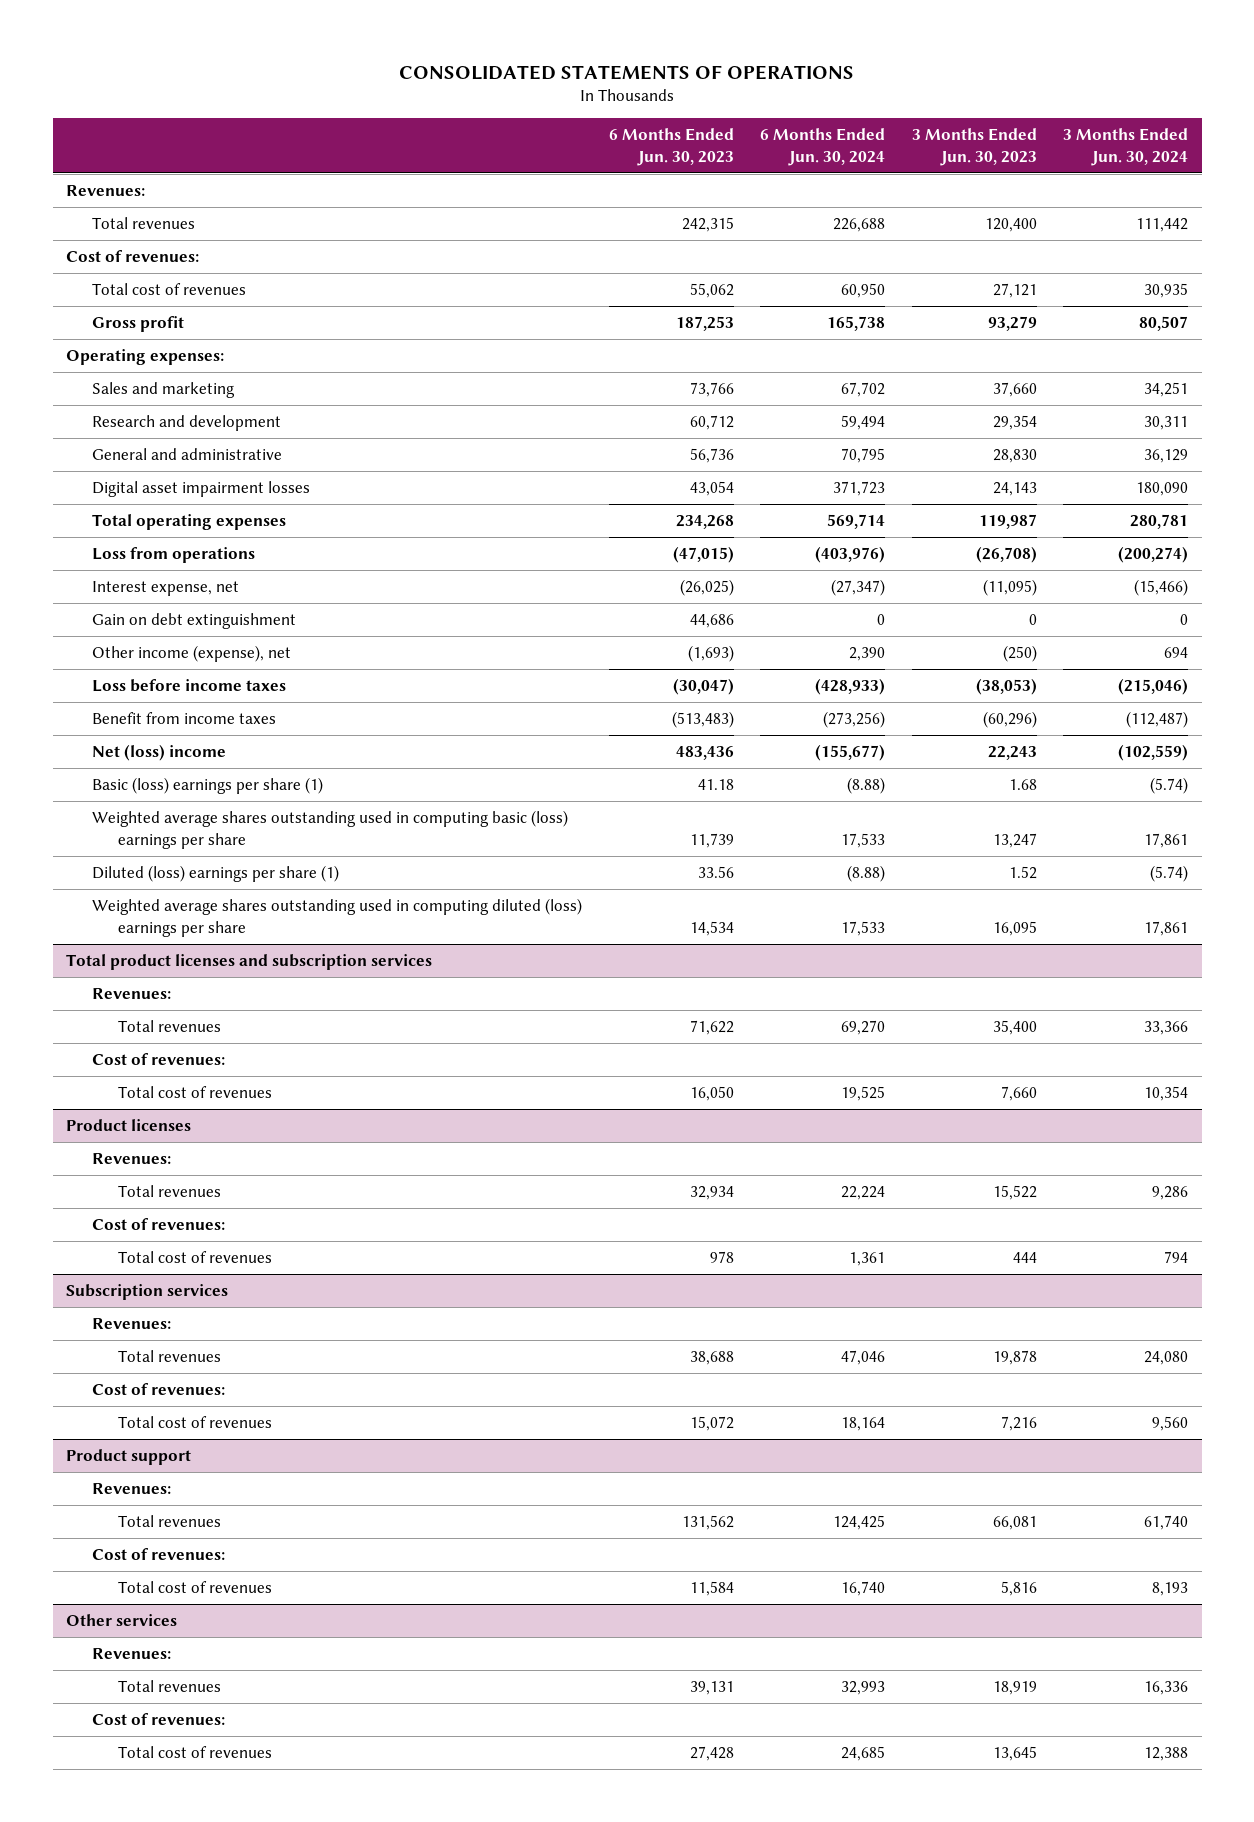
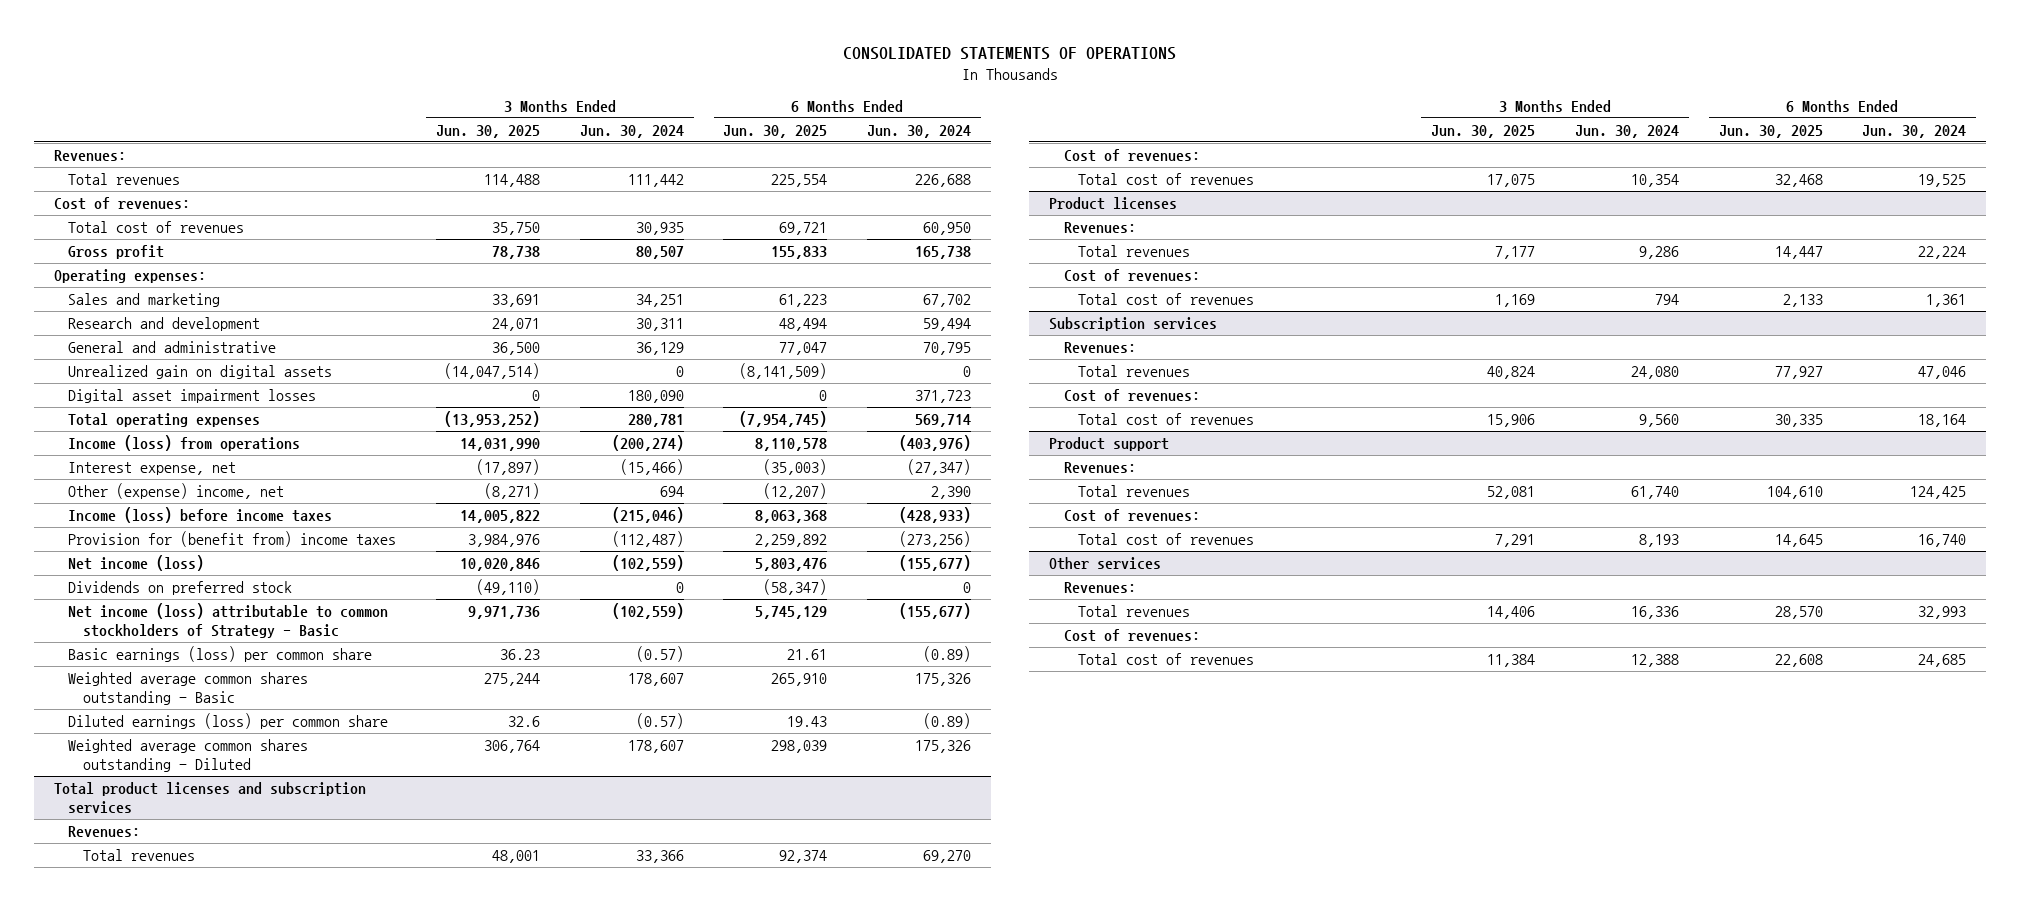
- | 6 Months Ended Jun. 30, 2023 | 6 Months Ended Jun. 30, 2024 | 3 Months Ended Jun. 30, 2023 | 3 Months Ended Jun. 30, 2024
+ | 3 Months Ended Jun. 30, 2025 | 3 Months Ended Jun. 30, 2024 | 6 Months Ended Jun. 30, 2025 | 6 Months Ended Jun. 30, 2024
+ Unrealized gain on digital assets | (14,047,514) | 0 | (8,141,509) | 0
- Loss from operations | (47,015) | (403,976) | (26,708) | (200,274)
+ Income (loss) from operations | 14,031,990 | (200,274) | 8,110,578 | (403,976)
- Gain on debt extinguishment | 44,686 | 0 | 0 | 0
- Other income (expense), net | (1,693) | 2,390 | (250) | 694
- Loss before income taxes | (30,047) | (428,933) | (38,053) | (215,046)
- Benefit from income taxes | (513,483) | (273,256) | (60,296) | (112,487)
- Net (loss) income | 483,436 | (155,677) | 22,243 | (102,559)
- Basic (loss) earnings per share (1) | 41.18 | (8.88) | 1.68 | (5.74)
- Weighted average shares outstanding used in computing basic (loss) earnings per share | 11,739 | 17,533 | 13,247 | 17,861
- Diluted (loss) earnings per share (1) | 33.56 | (8.88) | 1.52 | (5.74)
- Weighted average shares outstanding used in computing diluted (loss) earnings per share | 14,534 | 17,533 | 16,095 | 17,861
+ Other (expense) income, net | (8,271) | 694 | (12,207) | 2,390
+ Income (loss) before income taxes | 14,005,822 | (215,046) | 8,063,368 | (428,933)
+ Provision for (benefit from) income taxes | 3,984,976 | (112,487) | 2,259,892 | (273,256)
+ Net income (loss) | 10,020,846 | (102,559) | 5,803,476 | (155,677)
+ Dividends on preferred stock | (49,110) | 0 | (58,347) | 0
+ Net income (loss) attributable to common stockholders of Strategy - Basic | 9,971,736 | (102,559) | 5,745,129 | (155,677)
+ Basic earnings (loss) per common share | 36.23 | (0.57) | 21.61 | (0.89)
+ Weighted average common shares outstanding - Basic | 275,244 | 178,607 | 265,910 | 175,326
+ Diluted earnings (loss) per common share | 32.6 | (0.57) | 19.43 | (0.89)
+ Weighted average common shares outstanding - Diluted | 306,764 | 178,607 | 298,039 | 175,326

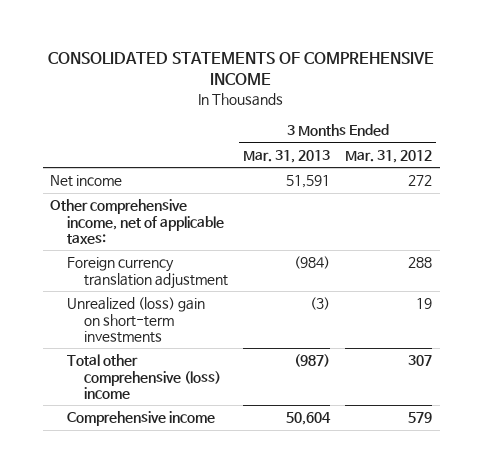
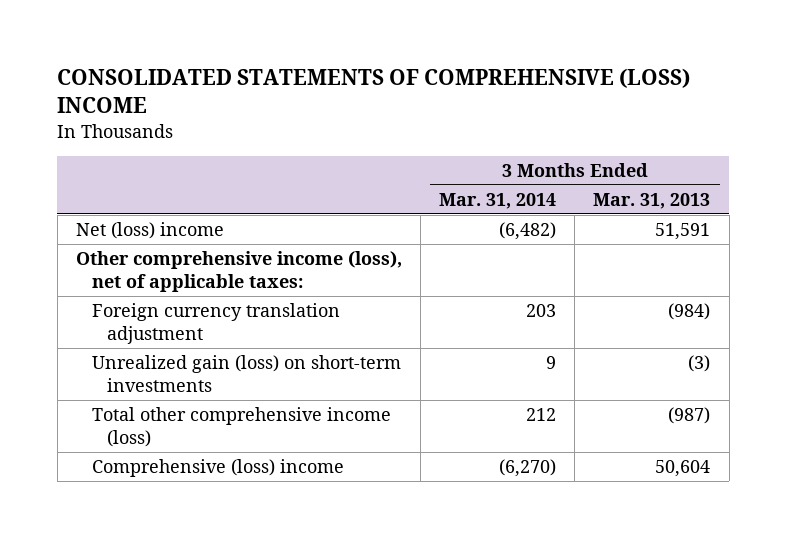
- CONSOLIDATED STATEMENTS OF COMPREHENSIVE INCOME
+ CONSOLIDATED STATEMENTS OF COMPREHENSIVE (LOSS) INCOME
- | 3 Months Ended Mar. 31, 2013 | 3 Months Ended Mar. 31, 2012
+ | 3 Months Ended Mar. 31, 2014 | 3 Months Ended Mar. 31, 2013
- Net income | 51,591 | 272
- Other comprehensive income, net of applicable taxes:
+ Net (loss) income | (6,482) | 51,591
+ Other comprehensive income (loss), net of applicable taxes:
- Unrealized (loss) gain on short-term investments | (3) | 19
- Total other comprehensive (loss) income | (987) | 307
- Comprehensive income | 50,604 | 579
+ Unrealized gain (loss) on short-term investments | 9 | (3)
+ Total other comprehensive income (loss) | 212 | (987)
+ Comprehensive (loss) income | (6,270) | 50,604

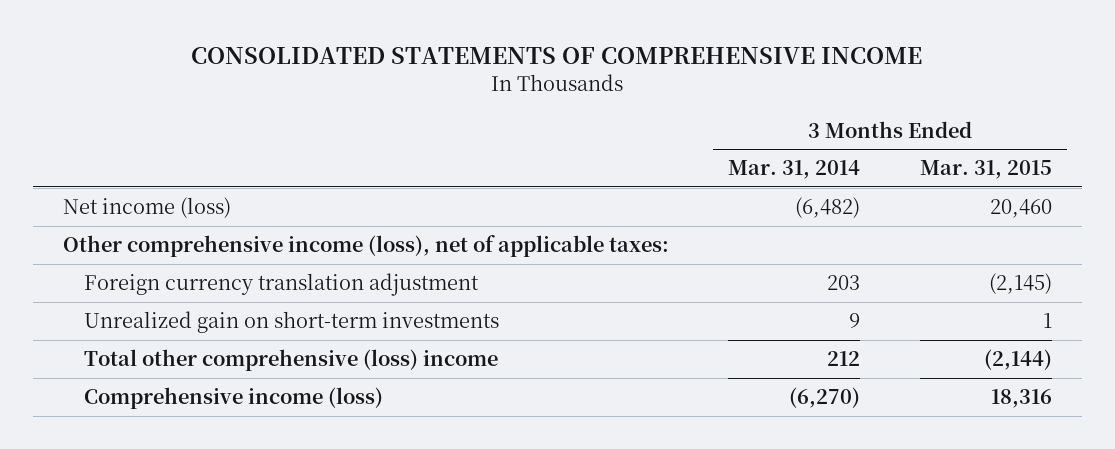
- CONSOLIDATED STATEMENTS OF COMPREHENSIVE (LOSS) INCOME
+ CONSOLIDATED STATEMENTS OF COMPREHENSIVE INCOME
- | 3 Months Ended Mar. 31, 2014 | 3 Months Ended Mar. 31, 2013
+ | 3 Months Ended Mar. 31, 2014 | 3 Months Ended Mar. 31, 2015
- Net (loss) income | (6,482) | 51,591
+ Net income (loss) | (6,482) | 20,460
- Unrealized gain (loss) on short-term investments | 9 | (3)
- Total other comprehensive income (loss) | 212 | (987)
- Comprehensive (loss) income | (6,270) | 50,604
+ Unrealized gain on short-term investments | 9 | 1
+ Total other comprehensive (loss) income | 212 | (2,144)
+ Comprehensive income (loss) | (6,270) | 18,316

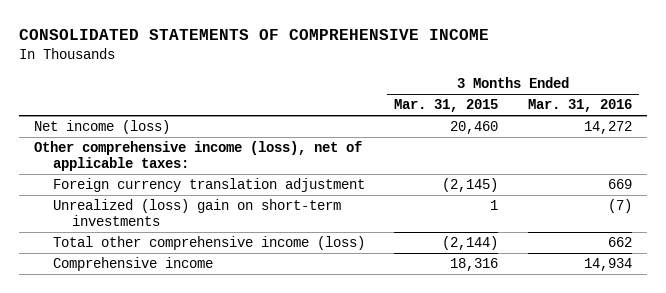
- | 3 Months Ended Mar. 31, 2014 | 3 Months Ended Mar. 31, 2015
+ | 3 Months Ended Mar. 31, 2015 | 3 Months Ended Mar. 31, 2016
- Unrealized gain on short-term investments | 9 | 1
- Total other comprehensive (loss) income | 212 | (2,144)
- Comprehensive income (loss) | (6,270) | 18,316
+ Unrealized (loss) gain on short-term investments | 1 | (7)
+ Total other comprehensive income (loss) | (2,144) | 662
+ Comprehensive income | 18,316 | 14,934

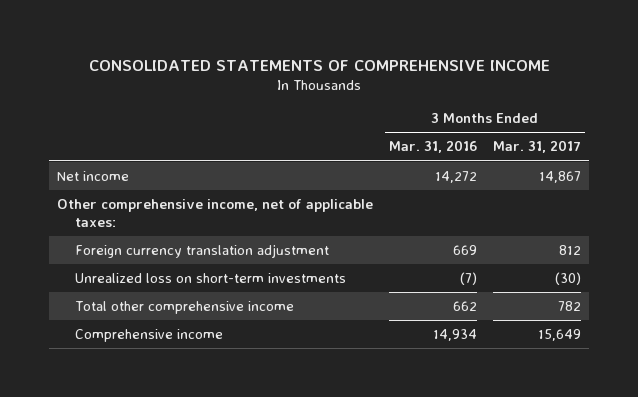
- | 3 Months Ended Mar. 31, 2015 | 3 Months Ended Mar. 31, 2016
+ | 3 Months Ended Mar. 31, 2016 | 3 Months Ended Mar. 31, 2017
- Net income (loss) | 20,460 | 14,272
- Other comprehensive income (loss), net of applicable taxes:
+ Net income | 14,272 | 14,867
+ Other comprehensive income, net of applicable taxes:
- Unrealized (loss) gain on short-term investments | 1 | (7)
- Total other comprehensive income (loss) | (2,144) | 662
+ Unrealized loss on short-term investments | (7) | (30)
+ Total other comprehensive income | 662 | 782

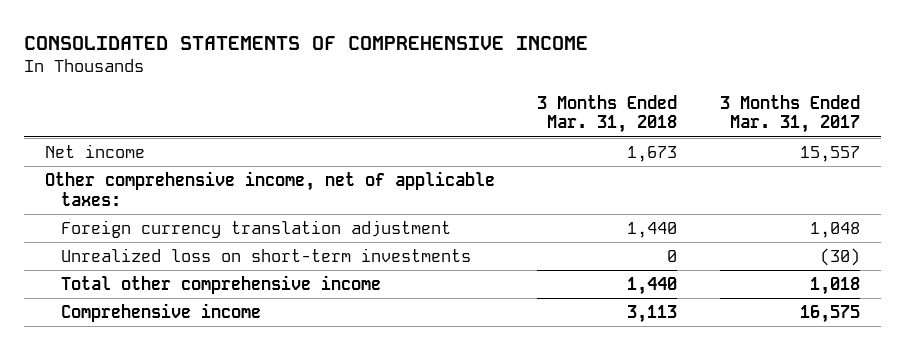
- | 3 Months Ended Mar. 31, 2016 | 3 Months Ended Mar. 31, 2017
+ | 3 Months Ended Mar. 31, 2018 | 3 Months Ended Mar. 31, 2017
- Net income | 14,272 | 14,867
+ Net income | 1,673 | 15,557
- Foreign currency translation adjustment | 669 | 812
+ Foreign currency translation adjustment | 1,440 | 1,048
- Total other comprehensive income | 662 | 782
- Comprehensive income | 14,934 | 15,649
+ Total other comprehensive income | 1,440 | 1,018
+ Comprehensive income | 3,113 | 16,575

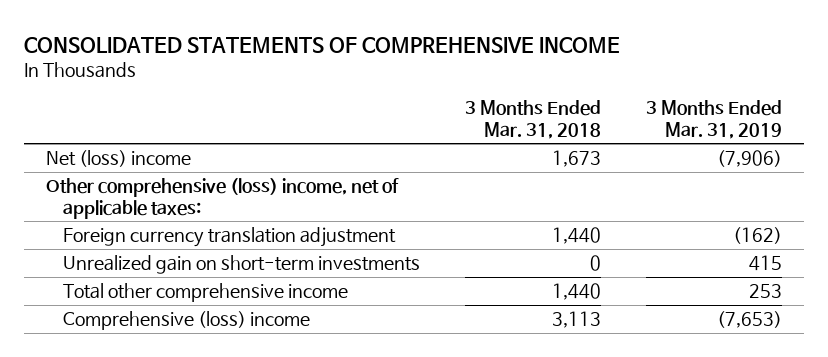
- | 3 Months Ended Mar. 31, 2018 | 3 Months Ended Mar. 31, 2017
+ | 3 Months Ended Mar. 31, 2018 | 3 Months Ended Mar. 31, 2019
- Net income | 1,673 | 15,557
- Other comprehensive income, net of applicable taxes:
+ Net (loss) income | 1,673 | (7,906)
+ Other comprehensive (loss) income, net of applicable taxes:
- Unrealized loss on short-term investments | 0 | (30)
+ Unrealized gain on short-term investments | 0 | 415
- Comprehensive income | 3,113 | 16,575
+ Comprehensive (loss) income | 3,113 | (7,653)

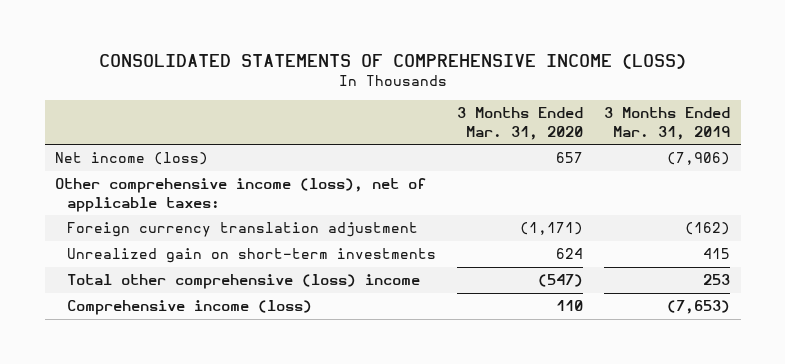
- CONSOLIDATED STATEMENTS OF COMPREHENSIVE INCOME
+ CONSOLIDATED STATEMENTS OF COMPREHENSIVE INCOME (LOSS)
- | 3 Months Ended Mar. 31, 2018 | 3 Months Ended Mar. 31, 2019
+ | 3 Months Ended Mar. 31, 2020 | 3 Months Ended Mar. 31, 2019
- Net (loss) income | 1,673 | (7,906)
- Other comprehensive (loss) income, net of applicable taxes:
+ Net income (loss) | 657 | (7,906)
+ Other comprehensive income (loss), net of applicable taxes:
- Total other comprehensive income | 1,440 | 253
- Comprehensive (loss) income | 3,113 | (7,653)
+ Total other comprehensive (loss) income | (547) | 253
+ Comprehensive income (loss) | 110 | (7,653)

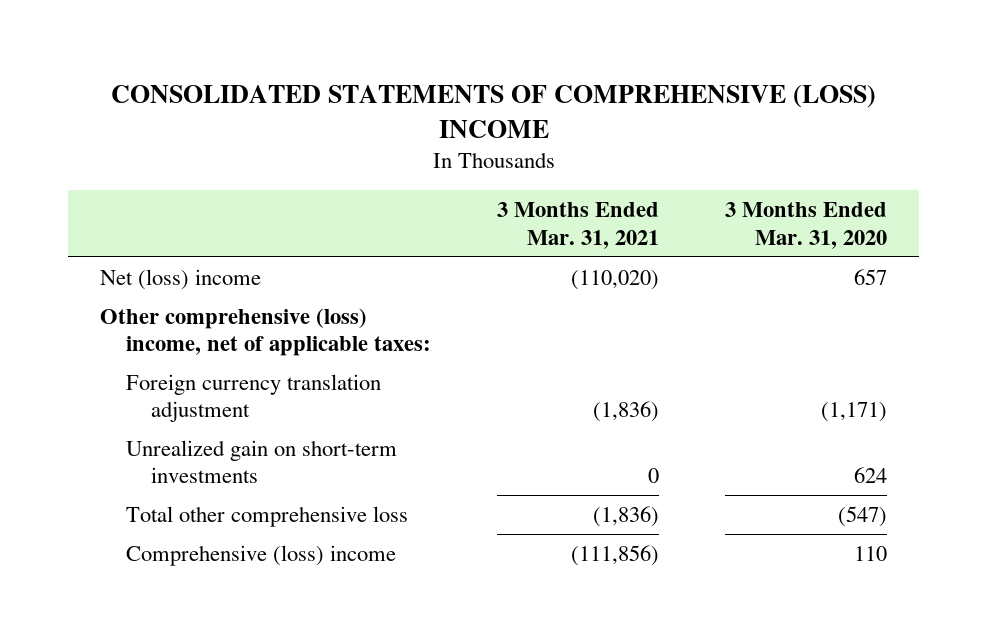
- CONSOLIDATED STATEMENTS OF COMPREHENSIVE INCOME (LOSS)
+ CONSOLIDATED STATEMENTS OF COMPREHENSIVE (LOSS) INCOME
- | 3 Months Ended Mar. 31, 2020 | 3 Months Ended Mar. 31, 2019
+ | 3 Months Ended Mar. 31, 2021 | 3 Months Ended Mar. 31, 2020
- Net income (loss) | 657 | (7,906)
- Other comprehensive income (loss), net of applicable taxes:
+ Net (loss) income | (110,020) | 657
+ Other comprehensive (loss) income, net of applicable taxes:
- Total other comprehensive (loss) income | (547) | 253
- Comprehensive income (loss) | 110 | (7,653)
+ Total other comprehensive loss | (1,836) | (547)
+ Comprehensive (loss) income | (111,856) | 110

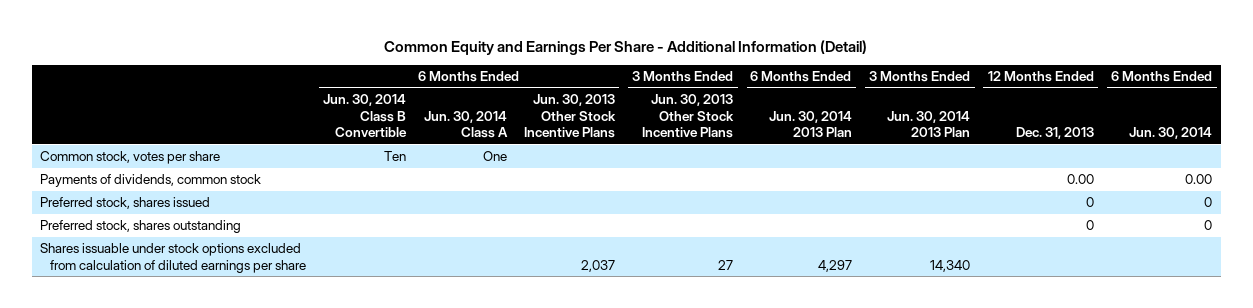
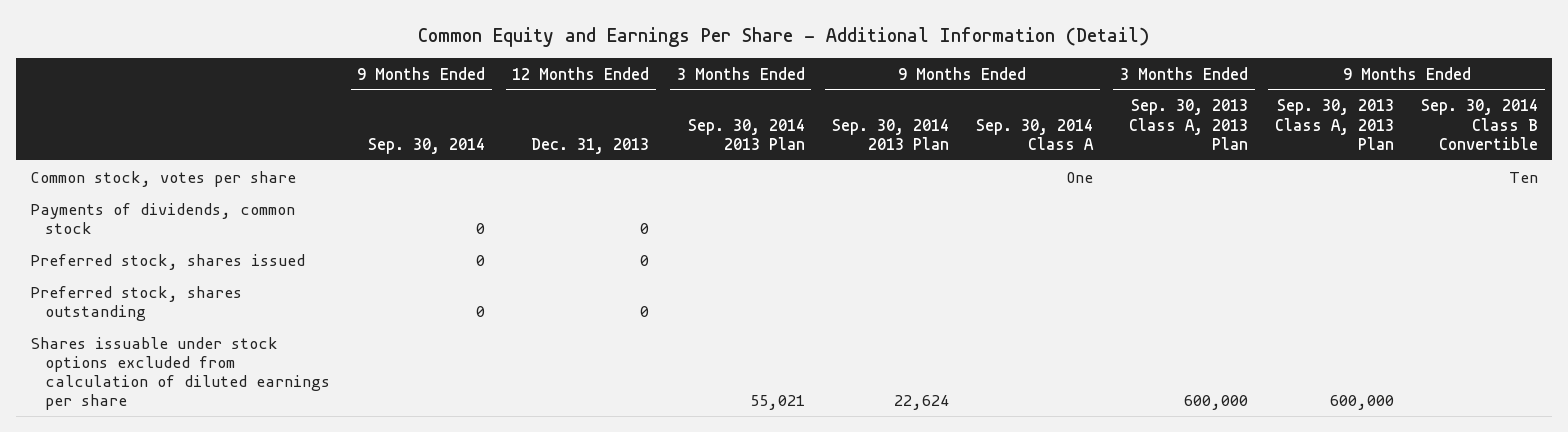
- | 6 Months Ended Jun. 30, 2014 Class B Convertible | 6 Months Ended Jun. 30, 2014 Class A | 6 Months Ended Jun. 30, 2013 Other Stock Incentive Plans | 3 Months Ended Jun. 30, 2013 Other Stock Incentive Plans | 6 Months Ended Jun. 30, 2014 2013 Plan | 3 Months Ended Jun. 30, 2014 2013 Plan | 12 Months Ended Dec. 31, 2013 | 6 Months Ended Jun. 30, 2014
+ | 9 Months Ended Sep. 30, 2014 | 12 Months Ended Dec. 31, 2013 | 3 Months Ended Sep. 30, 2014 2013 Plan | 9 Months Ended Sep. 30, 2014 2013 Plan | 9 Months Ended Sep. 30, 2014 Class A | 3 Months Ended Sep. 30, 2013 Class A, 2013 Plan | 9 Months Ended Sep. 30, 2013 Class A, 2013 Plan | 9 Months Ended Sep. 30, 2014 Class B Convertible
- Payments of dividends, common stock | | | | | | | 0.00 | 0.00
+ Payments of dividends, common stock | 0 | 0 | | | | | |

